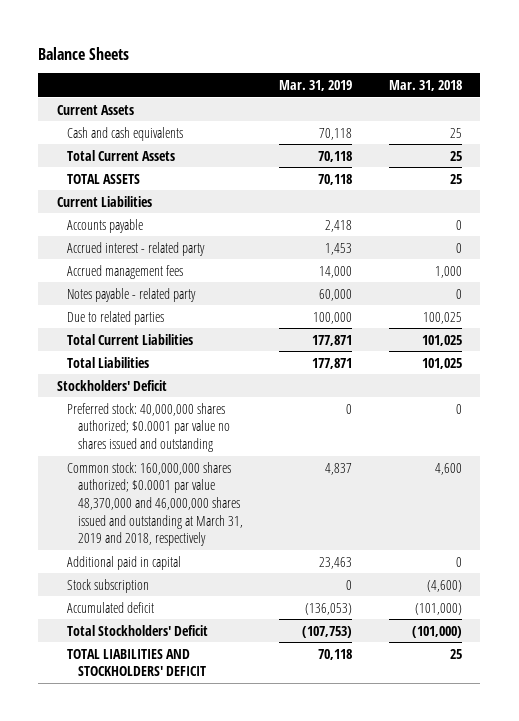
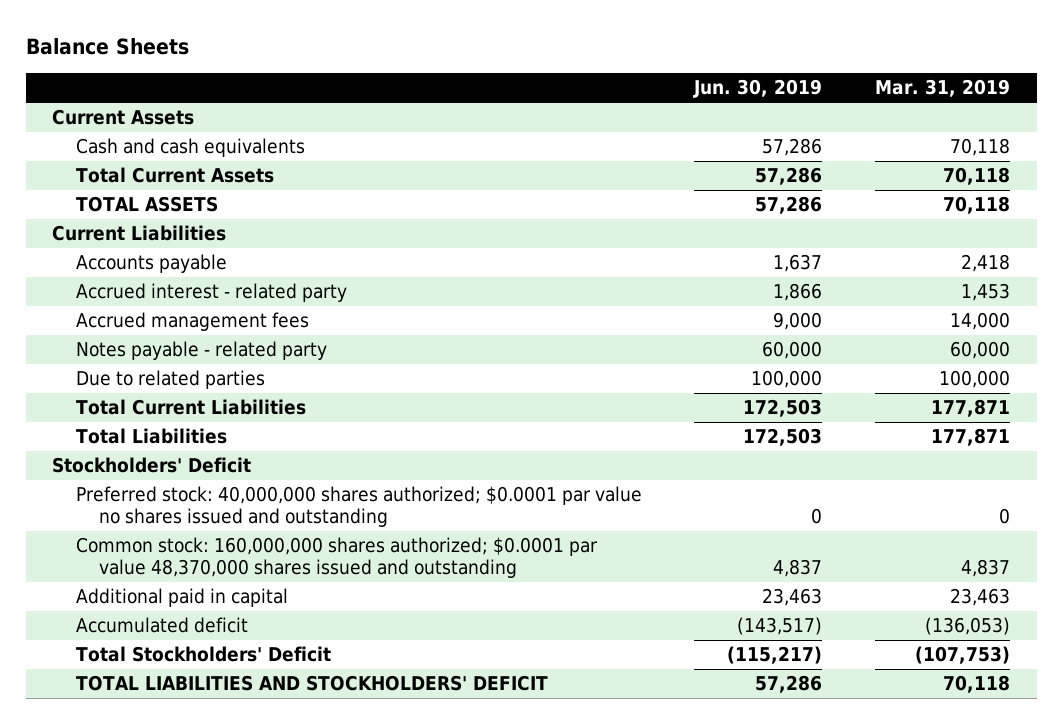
- | Mar. 31, 2019 | Mar. 31, 2018
+ | Jun. 30, 2019 | Mar. 31, 2019
- Common stock: 160,000,000 shares authorized; $0.0001 par value 48,370,000 and 46,000,000 shares issued and outstanding at March 31, 2019 and 2018, respectively | 4,837 | 4,600
+ Common stock: 160,000,000 shares authorized; $0.0001 par value 48,370,000 shares issued and outstanding | 4,837 | 4,837
- Stock subscription | 0 | (4,600)

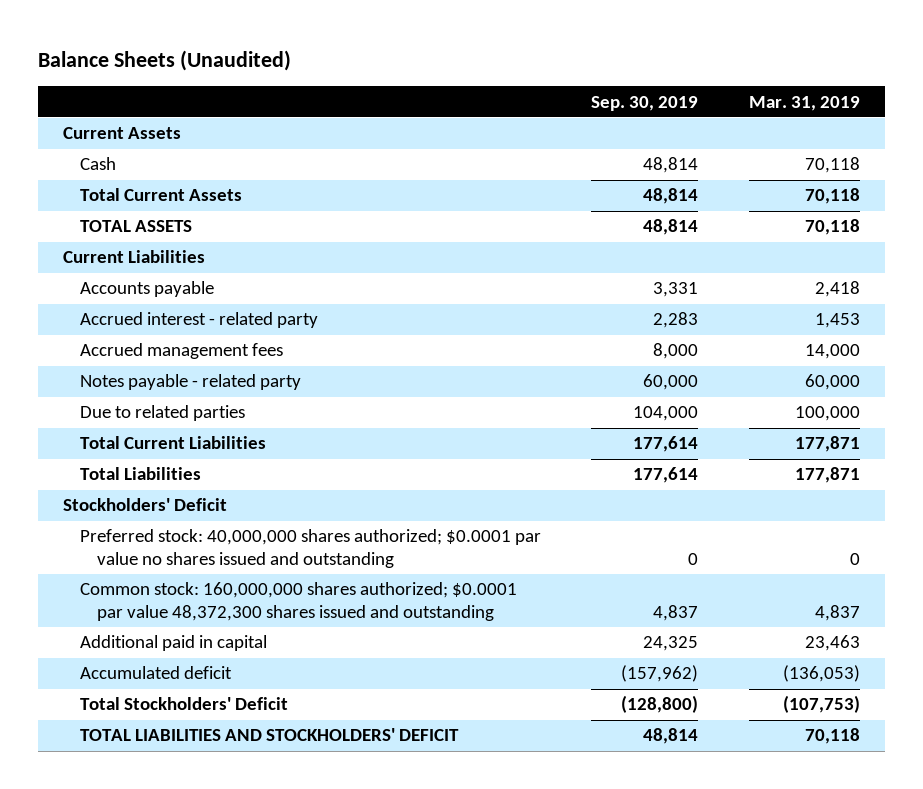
- Balance Sheets
+ Balance Sheets (Unaudited)
- | Jun. 30, 2019 | Mar. 31, 2019
+ | Sep. 30, 2019 | Mar. 31, 2019
- Cash and cash equivalents | 57,286 | 70,118
+ Cash | 48,814 | 70,118
- Common stock: 160,000,000 shares authorized; $0.0001 par value 48,370,000 shares issued and outstanding | 4,837 | 4,837
+ Common stock: 160,000,000 shares authorized; $0.0001 par value 48,372,300 shares issued and outstanding | 4,837 | 4,837

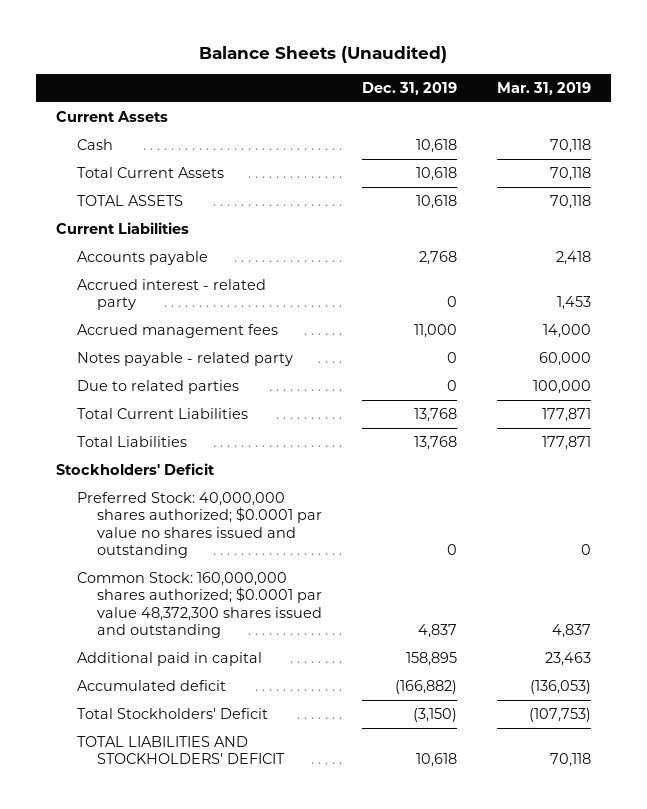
- | Sep. 30, 2019 | Mar. 31, 2019
+ | Dec. 31, 2019 | Mar. 31, 2019
- Preferred stock: 40,000,000 shares authorized; $0.0001 par value no shares issued and outstanding | 0 | 0
- Common stock: 160,000,000 shares authorized; $0.0001 par value 48,372,300 shares issued and outstanding | 4,837 | 4,837
+ Preferred Stock: 40,000,000 shares authorized; $0.0001 par value no shares issued and outstanding | 0 | 0
+ Common Stock: 160,000,000 shares authorized; $0.0001 par value 48,372,300 shares issued and outstanding | 4,837 | 4,837

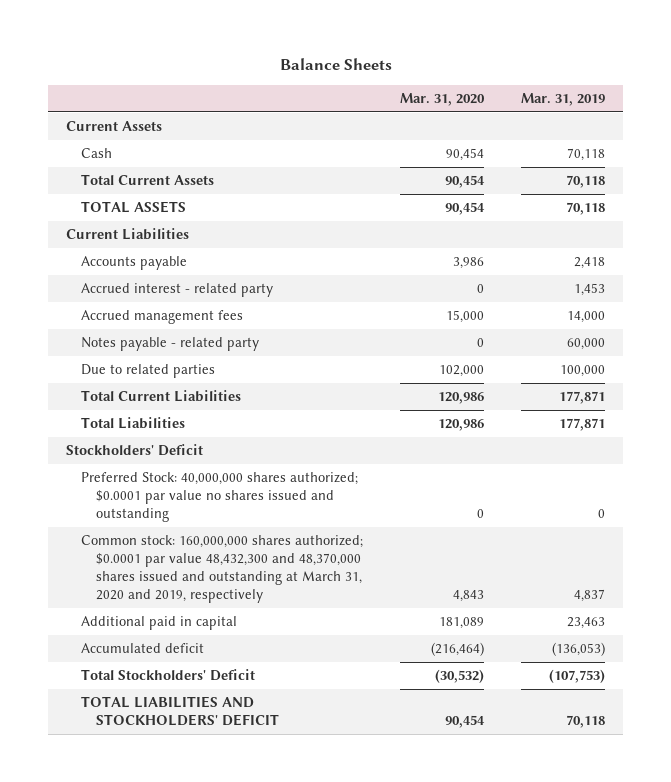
- Balance Sheets (Unaudited)
+ Balance Sheets
- | Dec. 31, 2019 | Mar. 31, 2019
+ | Mar. 31, 2020 | Mar. 31, 2019
- Common Stock: 160,000,000 shares authorized; $0.0001 par value 48,372,300 shares issued and outstanding | 4,837 | 4,837
+ Common stock: 160,000,000 shares authorized; $0.0001 par value 48,432,300 and 48,370,000 shares issued and outstanding at March 31, 2020 and 2019, respectively | 4,843 | 4,837

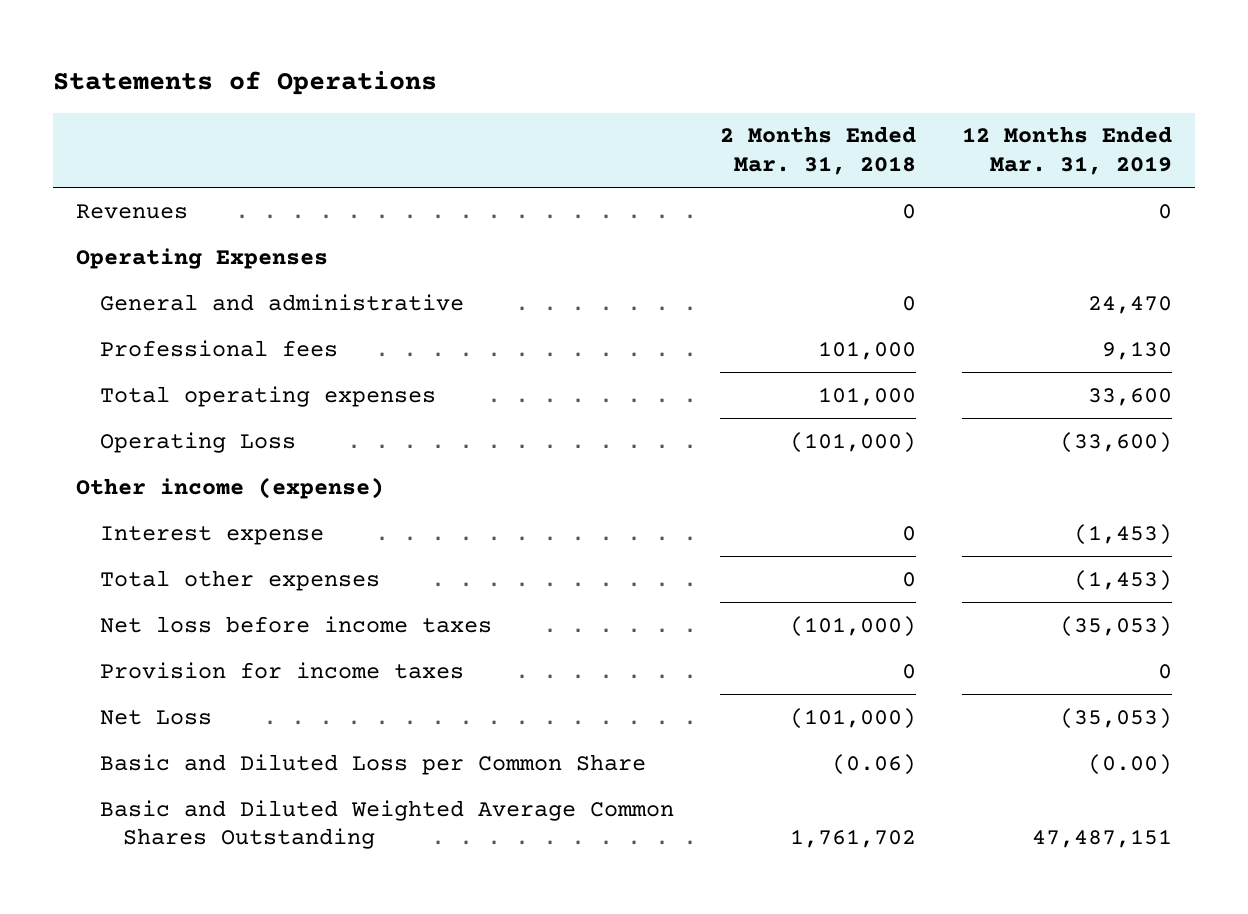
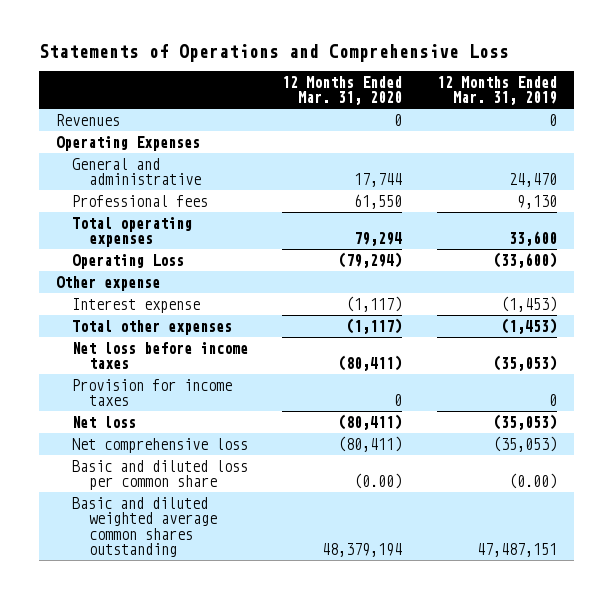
- Statements of Operations
+ Statements of Operations and Comprehensive Loss
- | 2 Months Ended Mar. 31, 2018 | 12 Months Ended Mar. 31, 2019
+ | 12 Months Ended Mar. 31, 2020 | 12 Months Ended Mar. 31, 2019
- Other income (expense)
+ Other expense
- Net Loss | (101,000) | (35,053)
- Basic and Diluted Loss per Common Share | (0.06) | (0.00)
- Basic and Diluted Weighted Average Common Shares Outstanding | 1,761,702 | 47,487,151
+ Net loss | (80,411) | (35,053)
+ Net comprehensive loss | (80,411) | (35,053)
+ Basic and diluted loss per common share | (0.00) | (0.00)
+ Basic and diluted weighted average common shares outstanding | 48,379,194 | 47,487,151

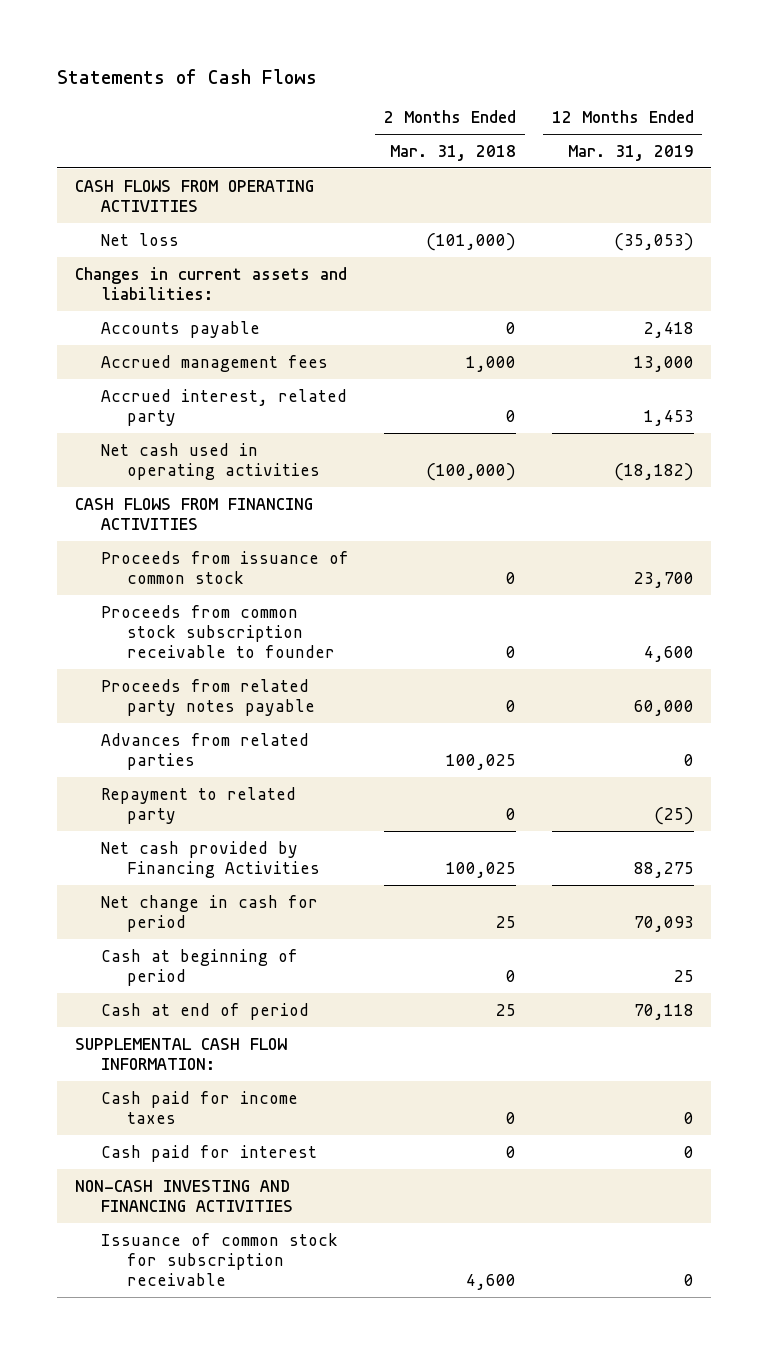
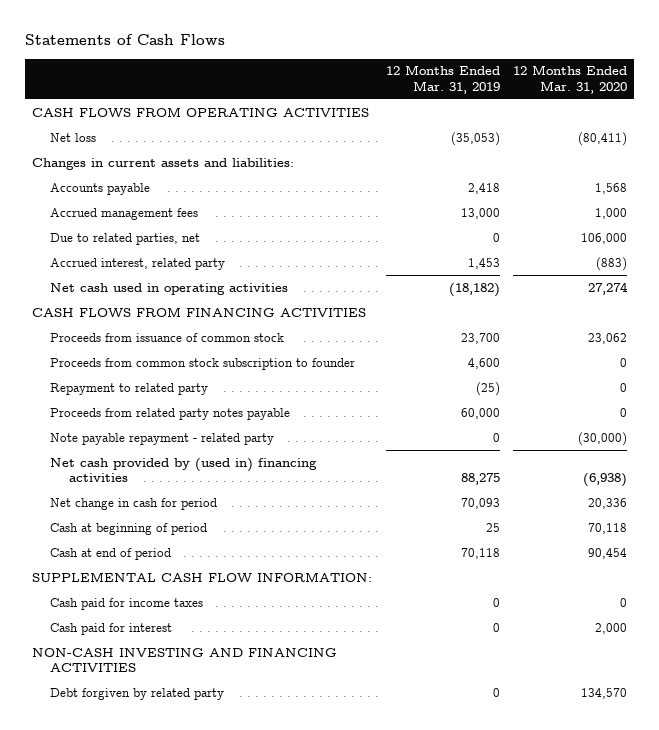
- | 2 Months Ended Mar. 31, 2018 | 12 Months Ended Mar. 31, 2019
+ | 12 Months Ended Mar. 31, 2019 | 12 Months Ended Mar. 31, 2020
+ Due to related parties, net | 0 | 106,000
- Proceeds from common stock subscription receivable to founder | 0 | 4,600
- Advances from related parties | 100,025 | 0
+ Proceeds from common stock subscription to founder | 4,600 | 0
- Net cash provided by Financing Activities | 100,025 | 88,275
moved down: Proceeds from related party notes payable | 60,000 | 0
+ Note payable repayment - related party | 0 | (30,000)
+ Net cash provided by (used in) financing activities | 88,275 | (6,938)
- Issuance of common stock for subscription receivable | 4,600 | 0
+ Debt forgiven by related party | 0 | 134,570

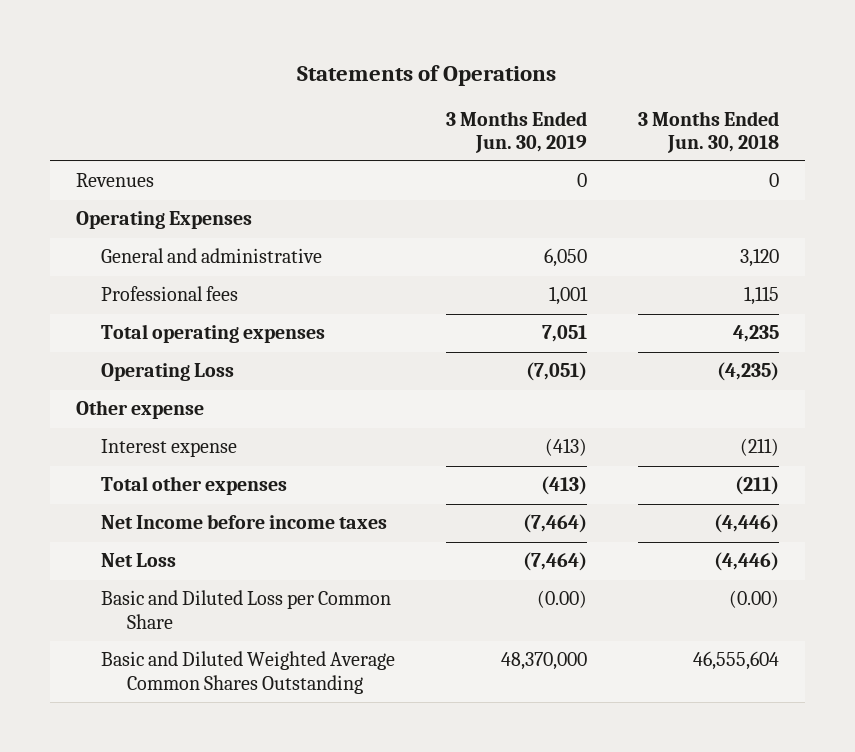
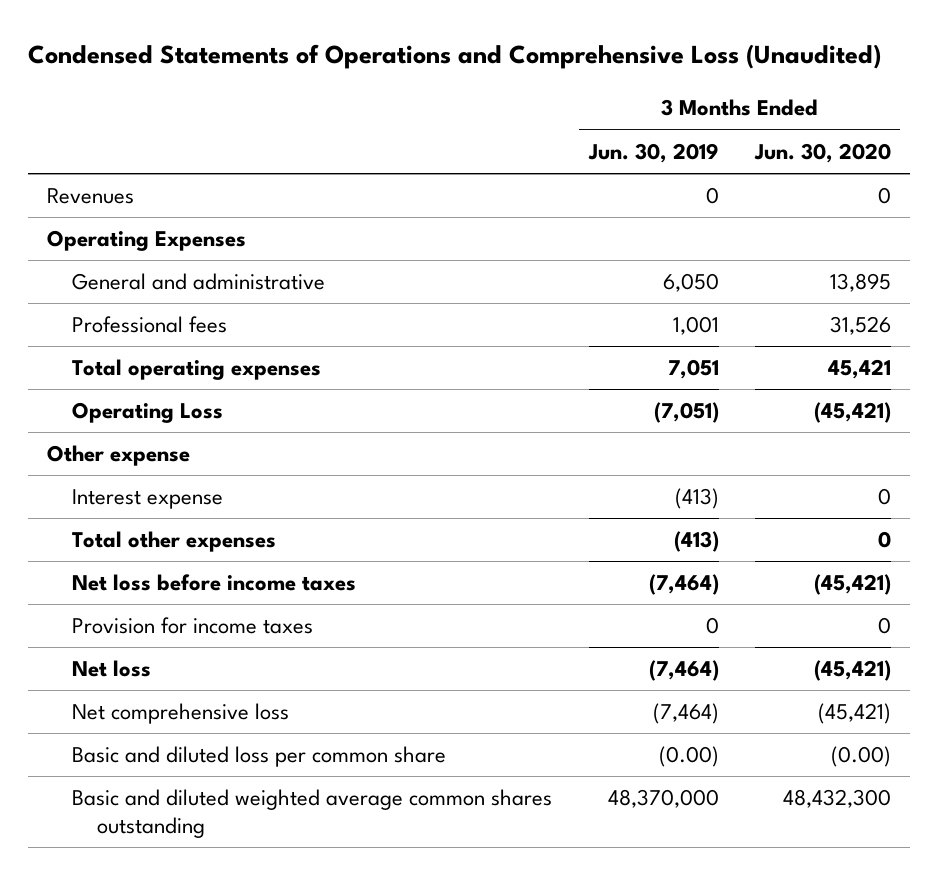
- Statements of Operations
+ Condensed Statements of Operations and Comprehensive Loss (Unaudited)
- | 3 Months Ended Jun. 30, 2019 | 3 Months Ended Jun. 30, 2018
+ | 3 Months Ended Jun. 30, 2019 | 3 Months Ended Jun. 30, 2020
- Net Income before income taxes | (7,464) | (4,446)
- Net Loss | (7,464) | (4,446)
- Basic and Diluted Loss per Common Share | (0.00) | (0.00)
- Basic and Diluted Weighted Average Common Shares Outstanding | 48,370,000 | 46,555,604
+ Net loss before income taxes | (7,464) | (45,421)
+ Provision for income taxes | 0 | 0
+ Net loss | (7,464) | (45,421)
+ Net comprehensive loss | (7,464) | (45,421)
+ Basic and diluted loss per common share | (0.00) | (0.00)
+ Basic and diluted weighted average common shares outstanding | 48,370,000 | 48,432,300

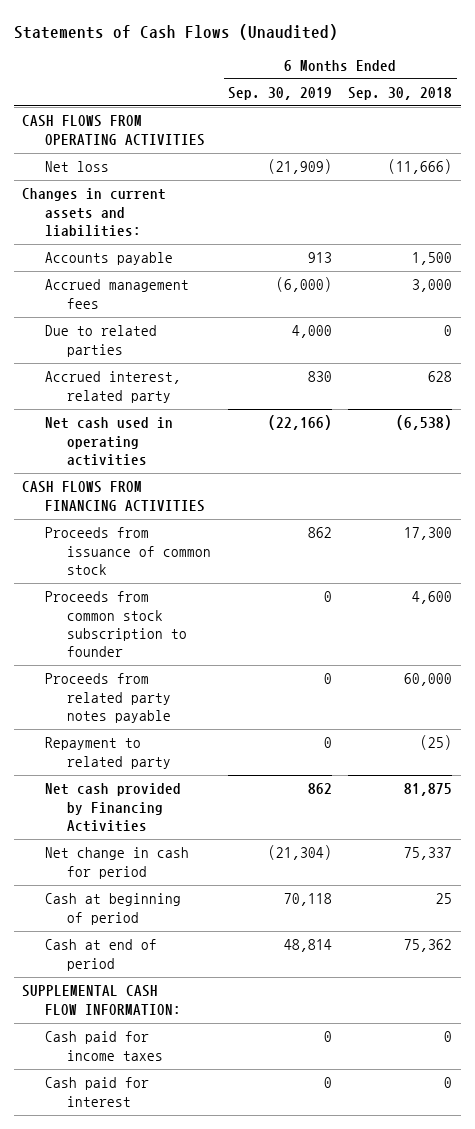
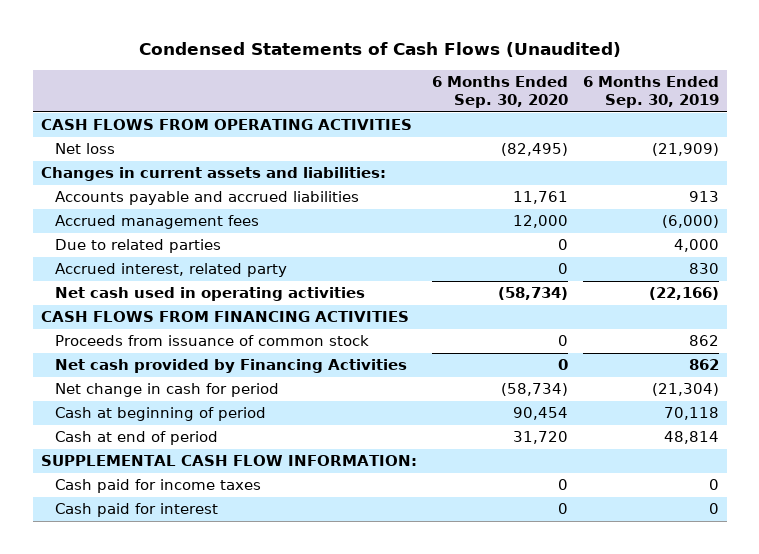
- Statements of Cash Flows (Unaudited)
+ Condensed Statements of Cash Flows (Unaudited)
- | 6 Months Ended Sep. 30, 2019 | 6 Months Ended Sep. 30, 2018
+ | 6 Months Ended Sep. 30, 2020 | 6 Months Ended Sep. 30, 2019
- Accounts payable | 913 | 1,500
+ Accounts payable and accrued liabilities | 11,761 | 913
- Proceeds from common stock subscription to founder | 0 | 4,600
- Proceeds from related party notes payable | 0 | 60,000
- Repayment to related party | 0 | (25)

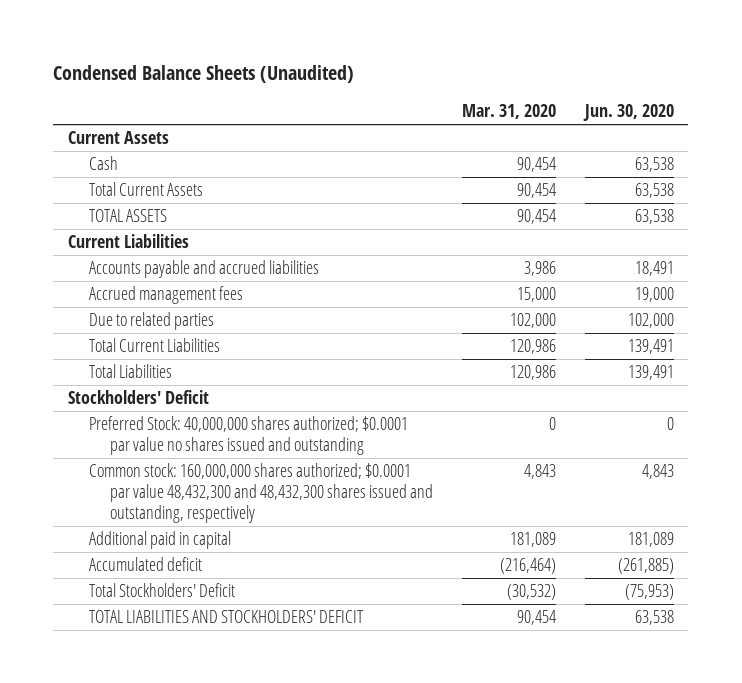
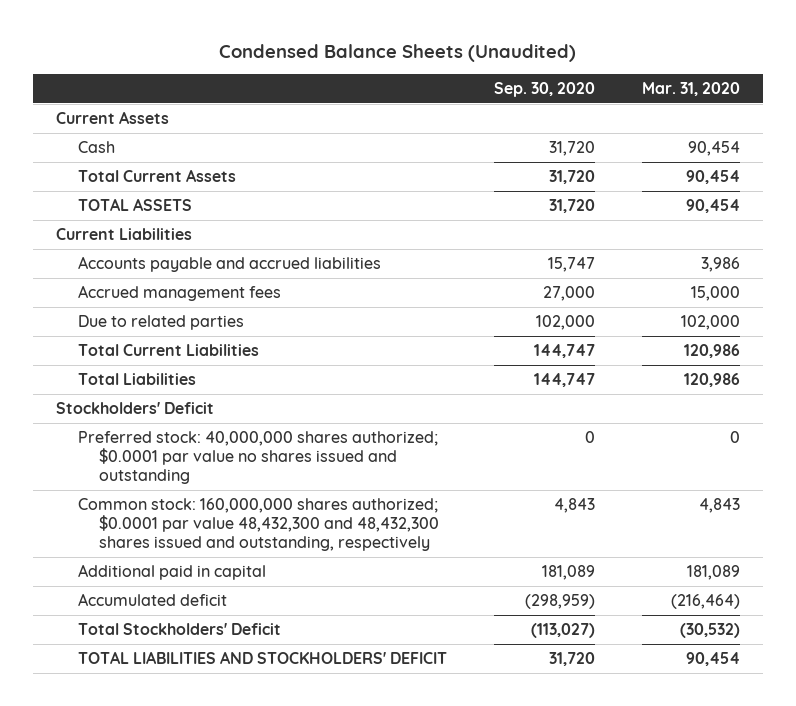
- | Mar. 31, 2020 | Jun. 30, 2020
+ | Sep. 30, 2020 | Mar. 31, 2020
- Preferred Stock: 40,000,000 shares authorized; $0.0001 par value no shares issued and outstanding | 0 | 0
+ Preferred stock: 40,000,000 shares authorized; $0.0001 par value no shares issued and outstanding | 0 | 0

